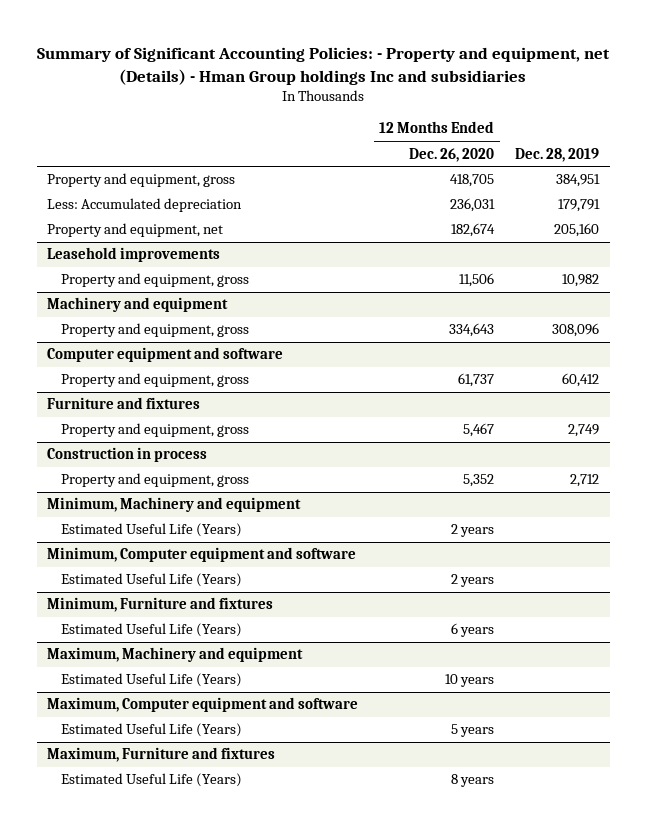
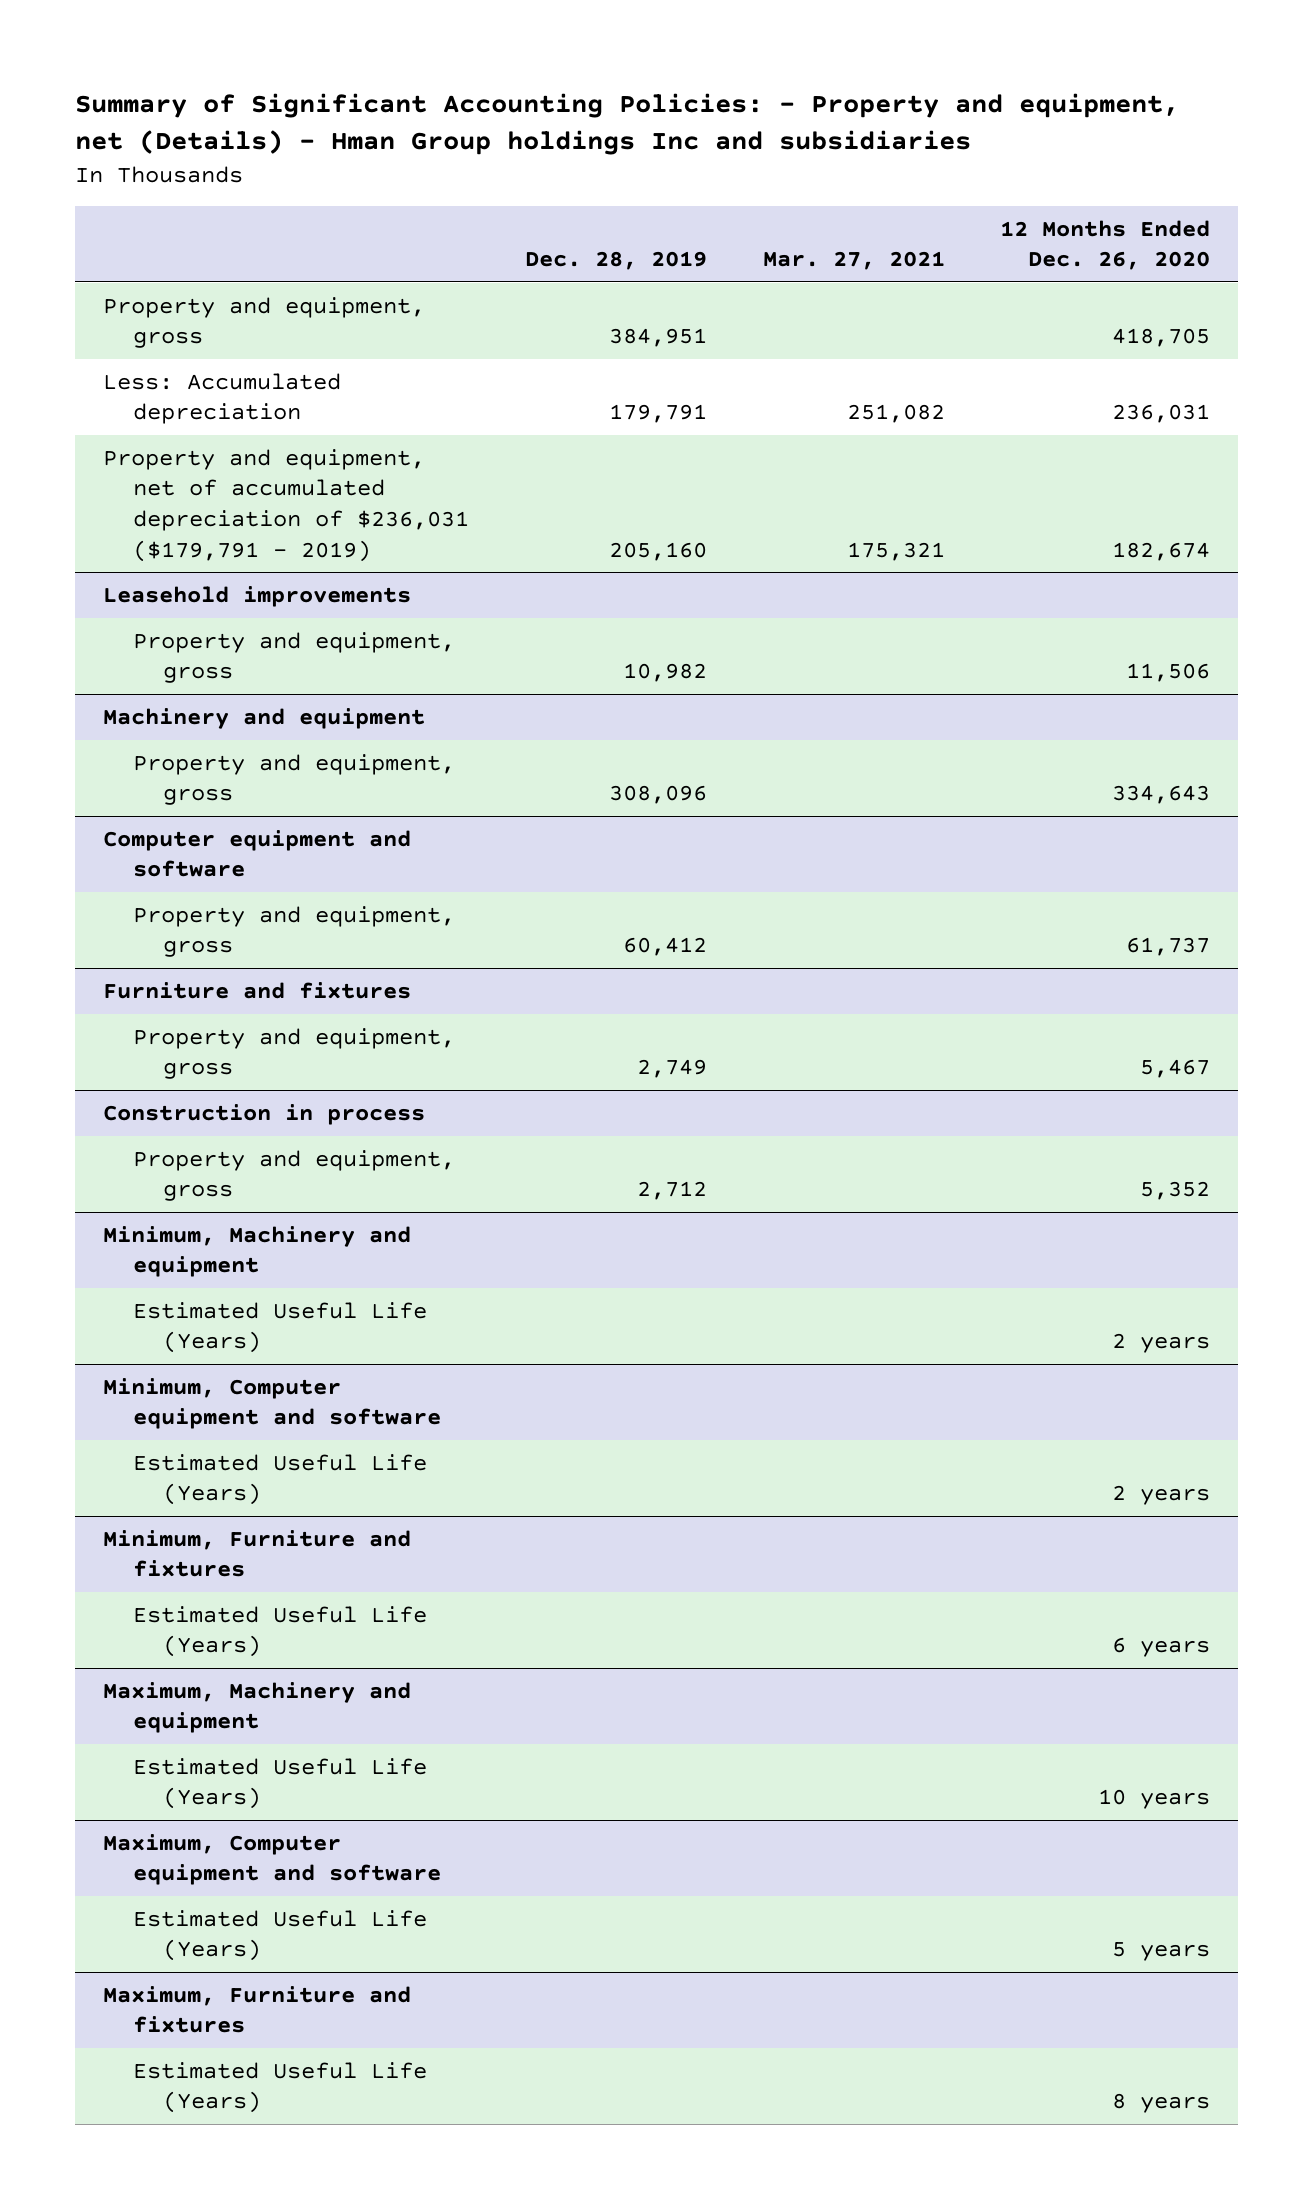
- | 12 Months Ended Dec. 26, 2020 | Dec. 28, 2019
+ | Dec. 28, 2019 | Mar. 27, 2021 | 12 Months Ended Dec. 26, 2020
- Property and equipment, net | 182,674 | 205,160
+ Property and equipment, net of accumulated depreciation of $236,031 ($179,791 - 2019) | 205,160 | 175,321 | 182,674

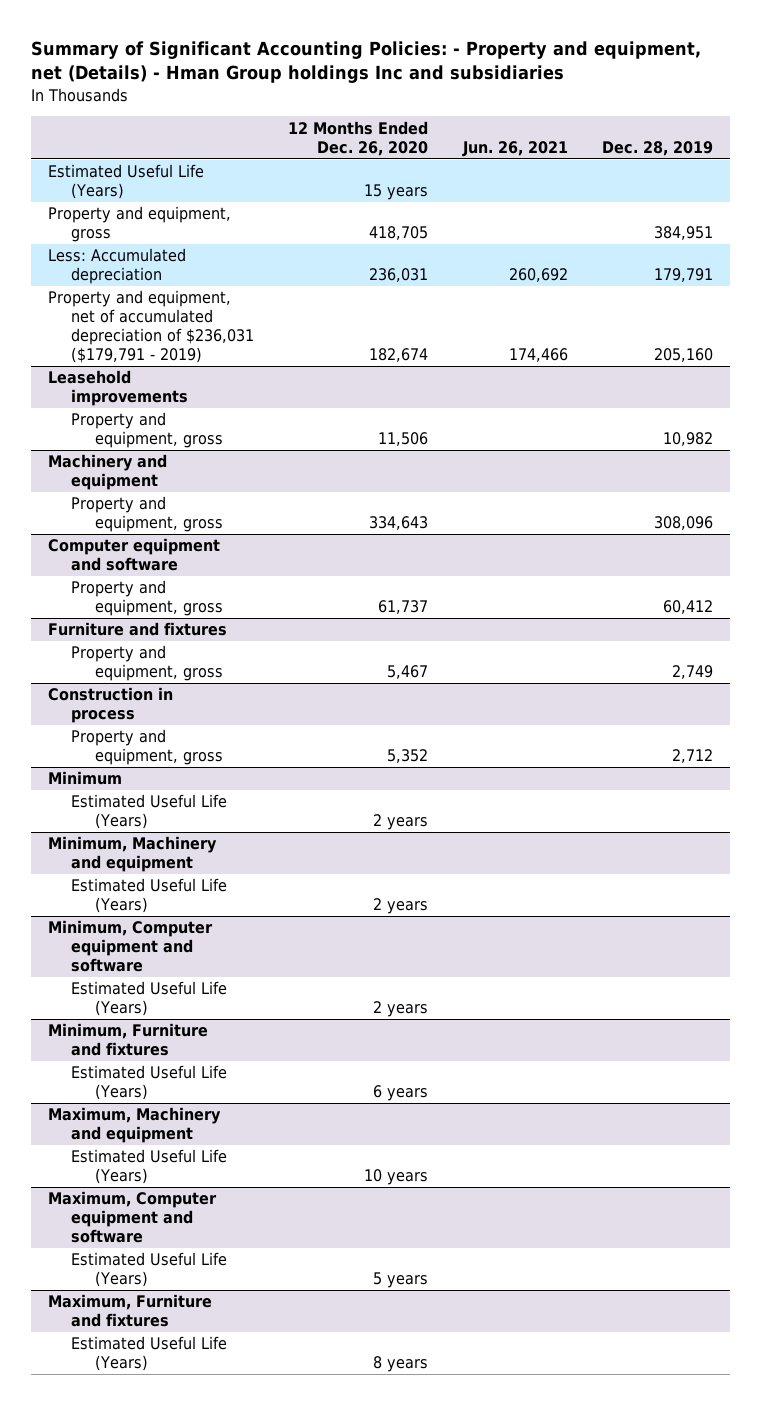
- | Dec. 28, 2019 | Mar. 27, 2021 | 12 Months Ended Dec. 26, 2020
+ | 12 Months Ended Dec. 26, 2020 | Jun. 26, 2021 | Dec. 28, 2019
+ Estimated Useful Life (Years) | 15 years | |
+ Minimum
+ Estimated Useful Life (Years) | 2 years | |

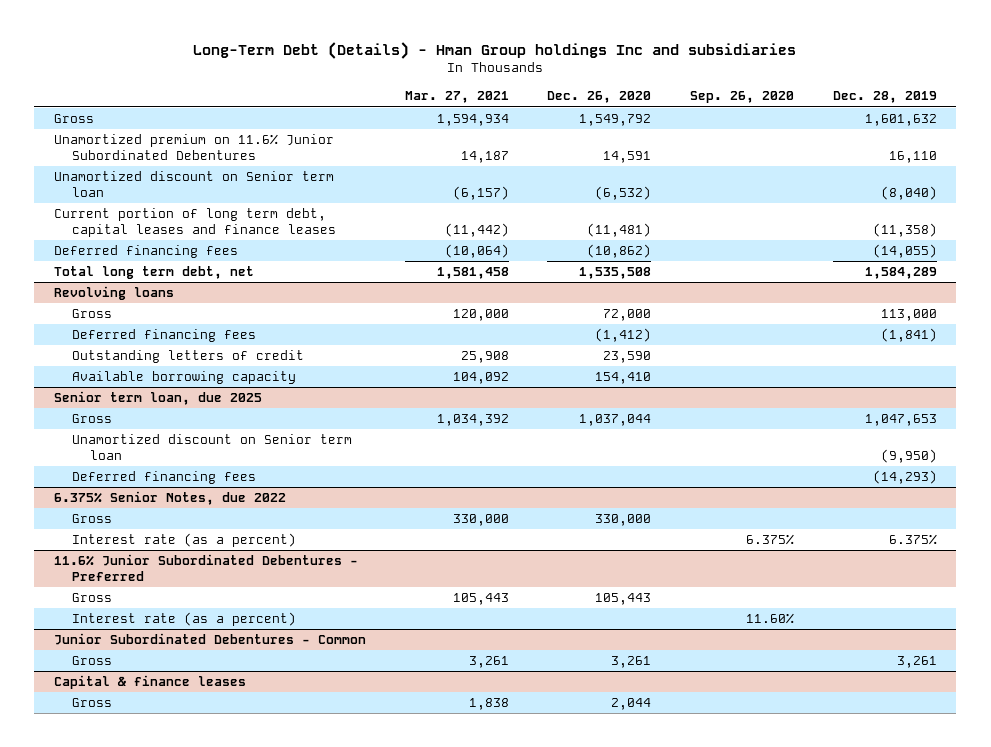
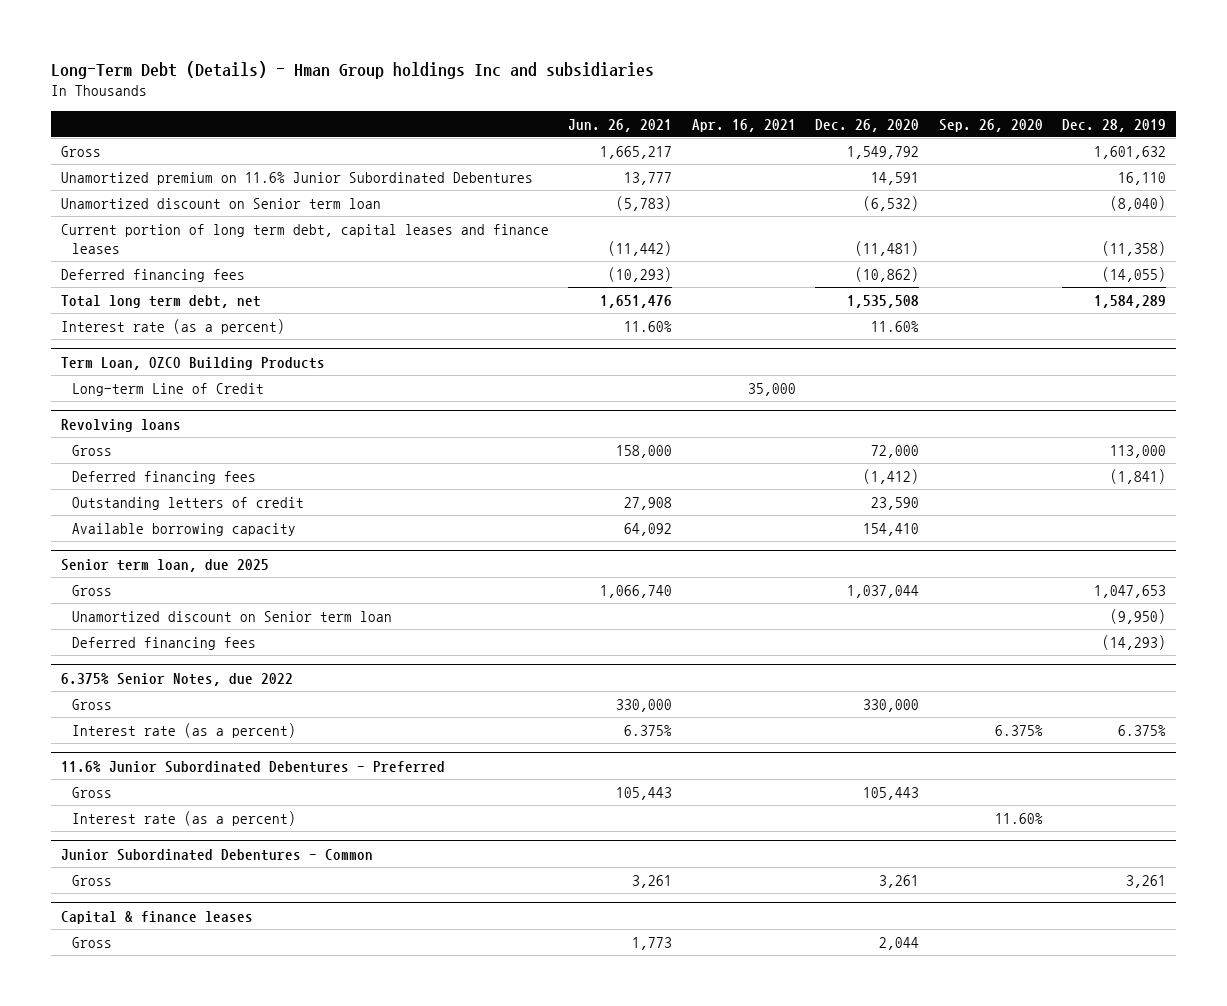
- | Mar. 27, 2021 | Dec. 26, 2020 | Sep. 26, 2020 | Dec. 28, 2019
+ | Jun. 26, 2021 | Apr. 16, 2021 | Dec. 26, 2020 | Sep. 26, 2020 | Dec. 28, 2019
+ Interest rate (as a percent) | 11.60% | | 11.60% | |
+ Term Loan, OZCO Building Products
+ Long-term Line of Credit | | 35,000 | | |

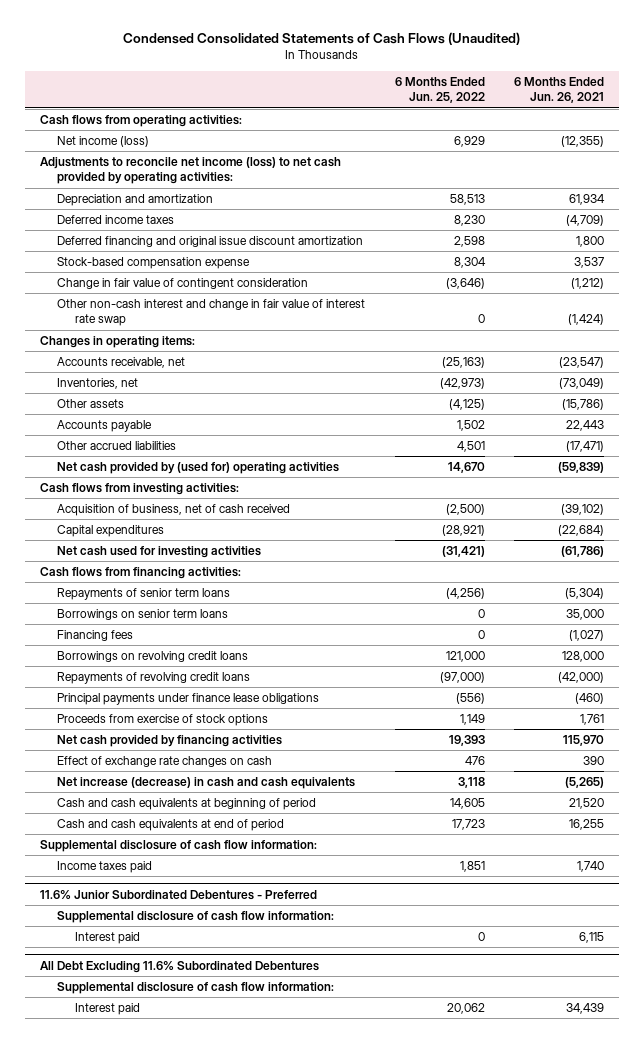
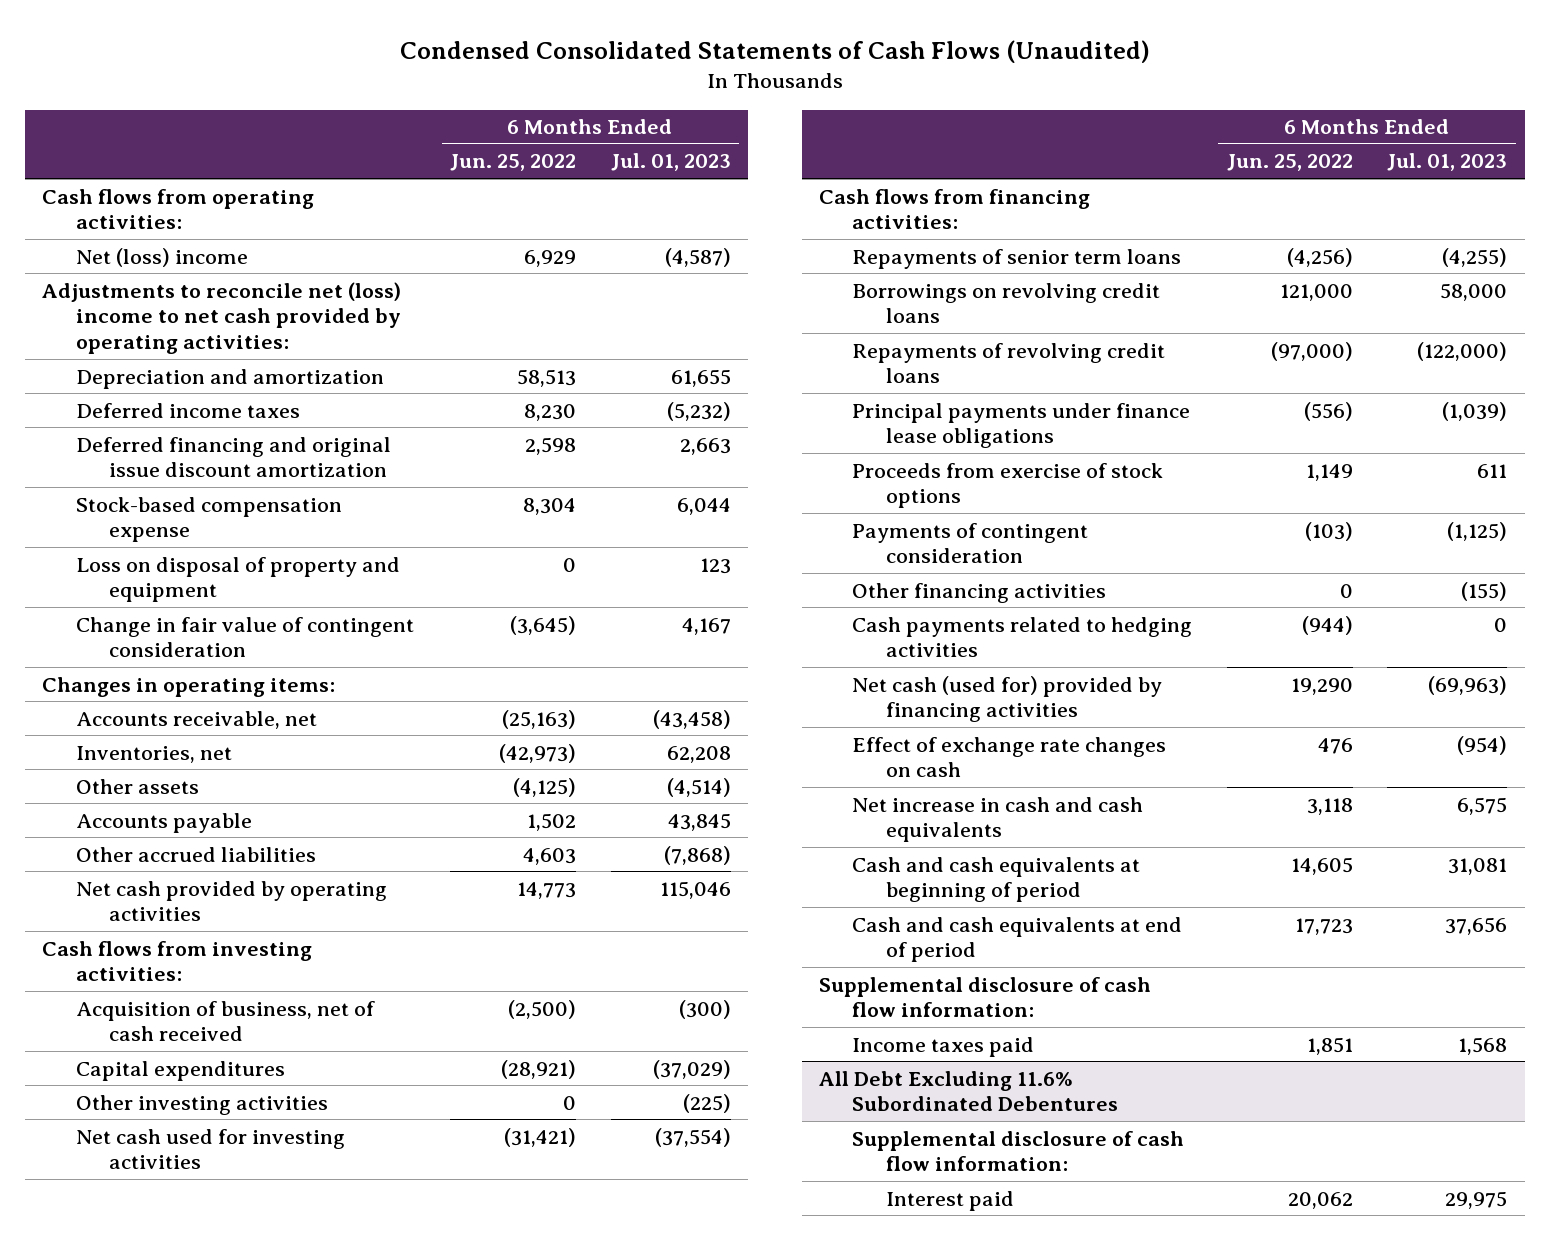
- | 6 Months Ended Jun. 25, 2022 | 6 Months Ended Jun. 26, 2021
+ | 6 Months Ended Jun. 25, 2022 | 6 Months Ended Jul. 01, 2023
- Net income (loss) | 6,929 | (12,355)
- Adjustments to reconcile net income (loss) to net cash provided by operating activities:
+ Net (loss) income | 6,929 | (4,587)
+ Adjustments to reconcile net (loss) income to net cash provided by operating activities:
- Change in fair value of contingent consideration | (3,646) | (1,212)
- Other non-cash interest and change in fair value of interest rate swap | 0 | (1,424)
+ Loss on disposal of property and equipment | 0 | 123
+ Change in fair value of contingent consideration | (3,645) | 4,167
- Other accrued liabilities | 4,501 | (17,471)
- Net cash provided by (used for) operating activities | 14,670 | (59,839)
+ Other accrued liabilities | 4,603 | (7,868)
+ Net cash provided by operating activities | 14,773 | 115,046
+ Other investing activities | 0 | (225)
- Borrowings on senior term loans | 0 | 35,000
- Financing fees | 0 | (1,027)
- Net cash provided by financing activities | 19,393 | 115,970
+ Payments of contingent consideration | (103) | (1,125)
+ Other financing activities | 0 | (155)
+ Cash payments related to hedging activities | (944) | 0
+ Net cash (used for) provided by financing activities | 19,290 | (69,963)
- Net increase (decrease) in cash and cash equivalents | 3,118 | (5,265)
+ Net increase in cash and cash equivalents | 3,118 | 6,575
- 11.6% Junior Subordinated Debentures - Preferred
- Supplemental disclosure of cash flow information:
- Interest paid | 0 | 6,115

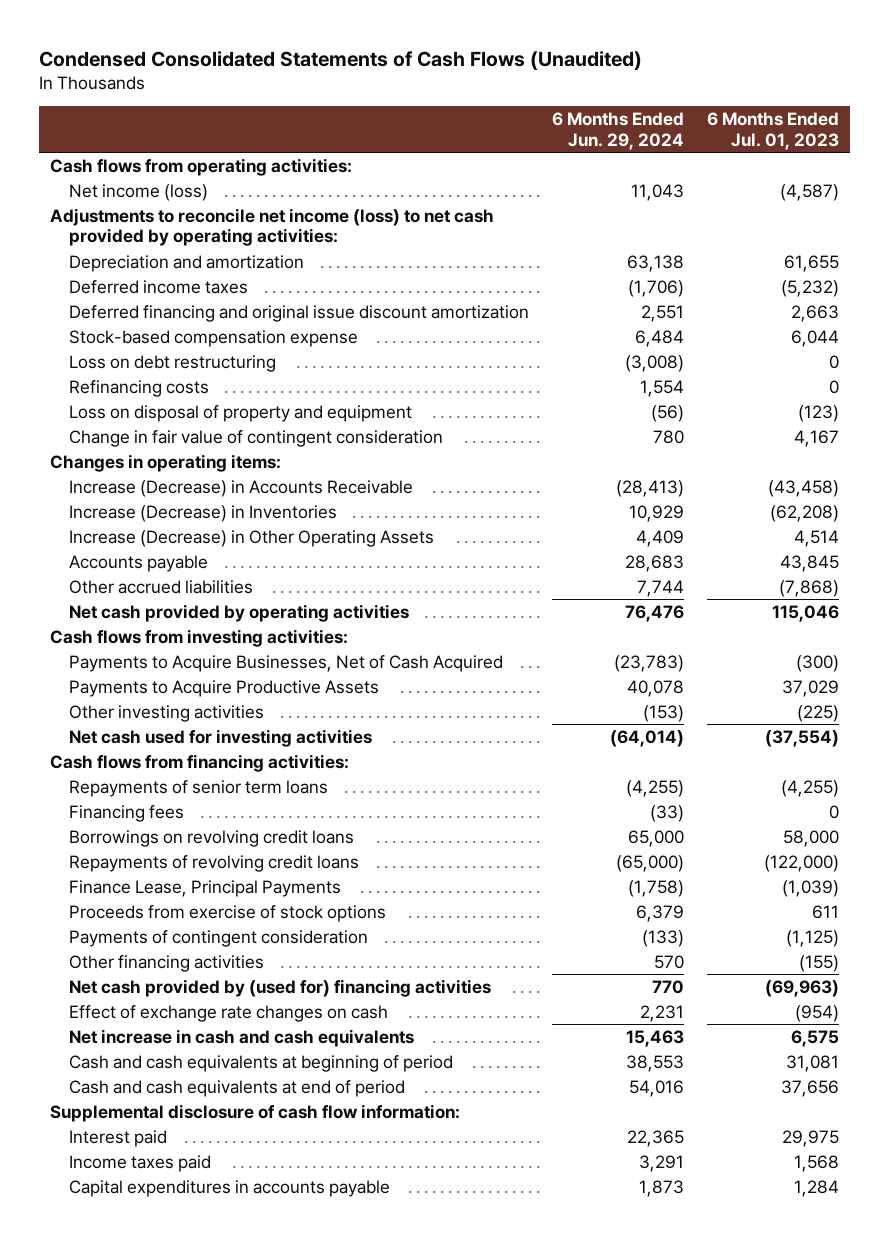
- | 6 Months Ended Jun. 25, 2022 | 6 Months Ended Jul. 01, 2023
+ | 6 Months Ended Jun. 29, 2024 | 6 Months Ended Jul. 01, 2023
- Net (loss) income | 6,929 | (4,587)
- Adjustments to reconcile net (loss) income to net cash provided by operating activities:
+ Net income (loss) | 11,043 | (4,587)
+ Adjustments to reconcile net income (loss) to net cash provided by operating activities:
- Loss on disposal of property and equipment | 0 | 123
+ Loss on debt restructuring | (3,008) | 0
+ Refinancing costs | 1,554 | 0
+ Loss on disposal of property and equipment | (56) | (123)
- Accounts receivable, net | (25,163) | (43,458)
- Inventories, net | (42,973) | 62,208
- Other assets | (4,125) | (4,514)
+ Increase (Decrease) in Accounts Receivable | (28,413) | (43,458)
+ Increase (Decrease) in Inventories | 10,929 | (62,208)
+ Increase (Decrease) in Other Operating Assets | 4,409 | 4,514
- Acquisition of business, net of cash received | (2,500) | (300)
- Capital expenditures | (28,921) | (37,029)
+ Payments to Acquire Businesses, Net of Cash Acquired | (23,783) | (300)
+ Payments to Acquire Productive Assets | 40,078 | 37,029
+ Financing fees | (33) | 0
- Principal payments under finance lease obligations | (556) | (1,039)
+ Finance Lease, Principal Payments | (1,758) | (1,039)
- Cash payments related to hedging activities | (944) | 0
- Net cash (used for) provided by financing activities | 19,290 | (69,963)
+ Net cash provided by (used for) financing activities | 770 | (69,963)
- All Debt Excluding 11.6% Subordinated Debentures
- Supplemental disclosure of cash flow information:
moved down: Income taxes paid | 3,291 | 1,568
+ Capital expenditures in accounts payable | 1,873 | 1,284

